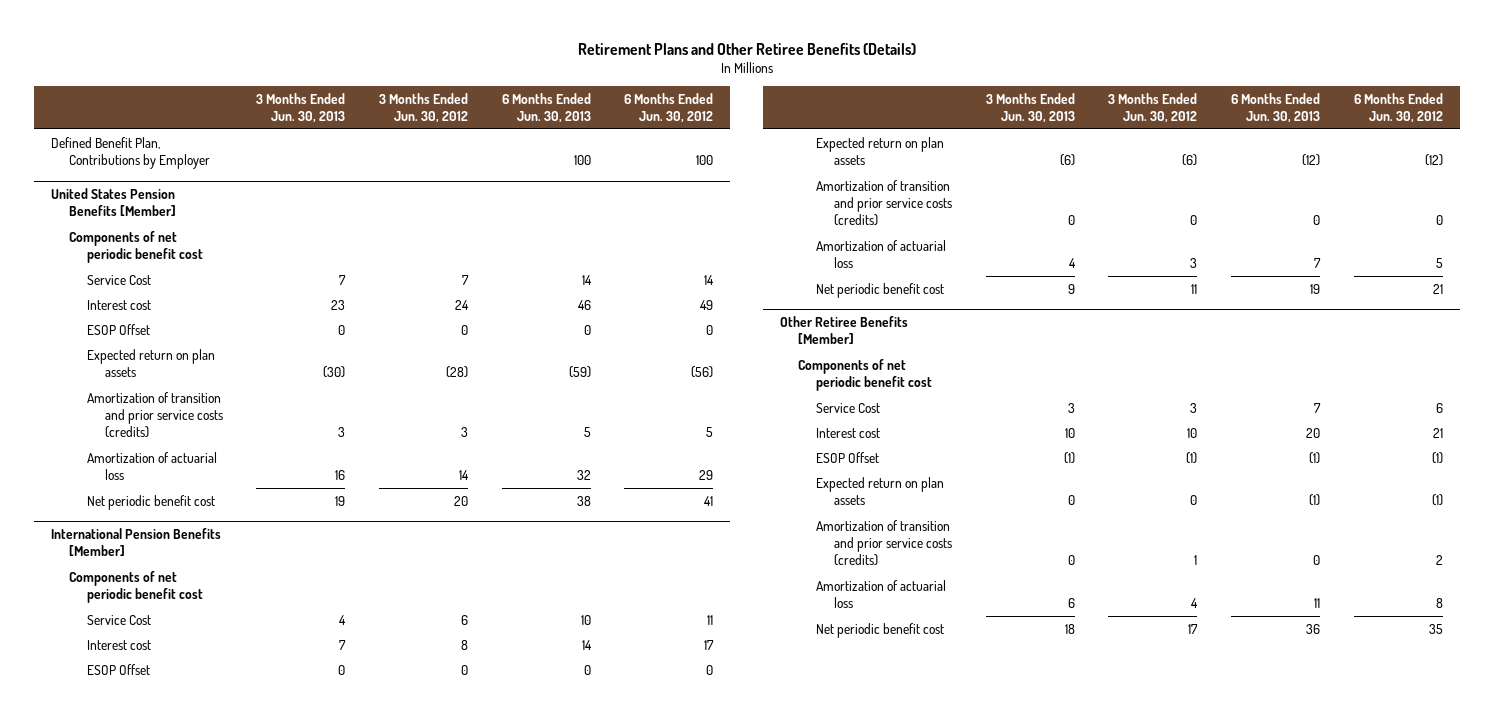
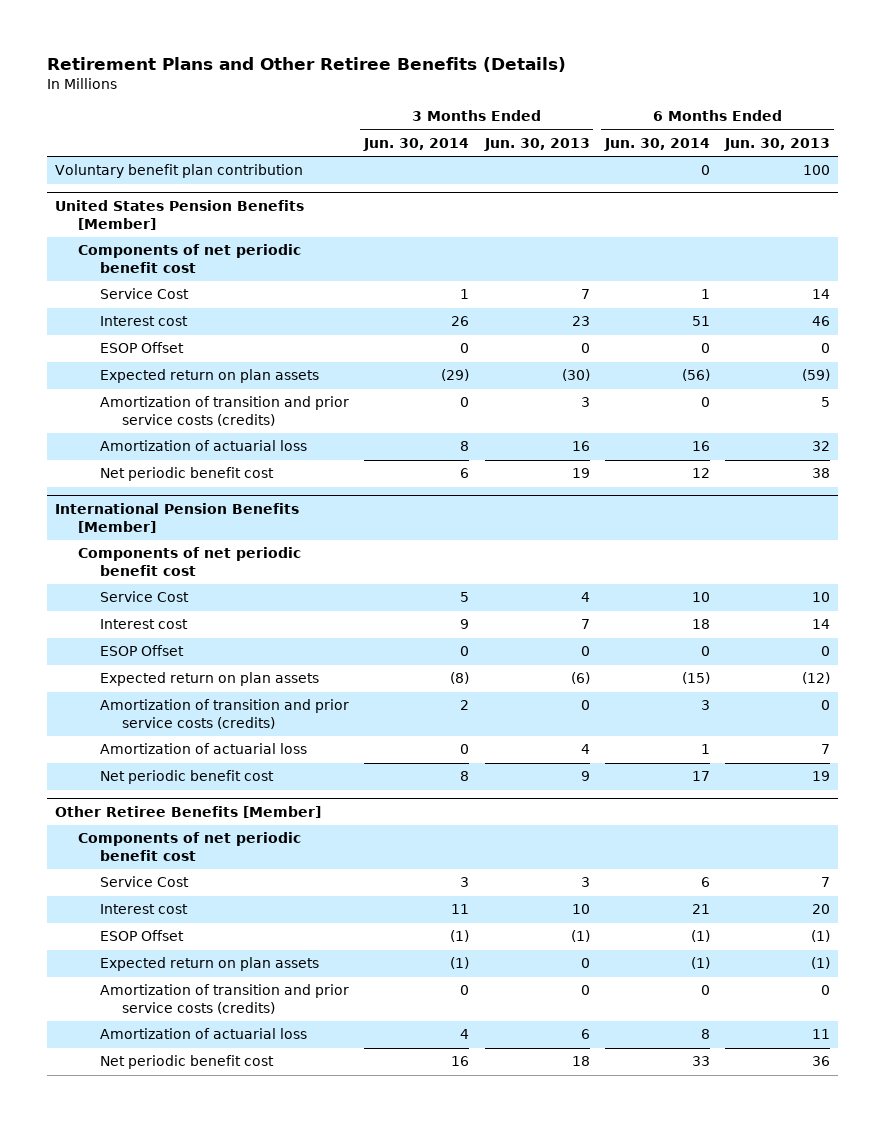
- | 3 Months Ended Jun. 30, 2013 | 3 Months Ended Jun. 30, 2012 | 6 Months Ended Jun. 30, 2013 | 6 Months Ended Jun. 30, 2012
+ | 3 Months Ended Jun. 30, 2014 | 3 Months Ended Jun. 30, 2013 | 6 Months Ended Jun. 30, 2014 | 6 Months Ended Jun. 30, 2013
- Defined Benefit Plan, Contributions by Employer | | | 100 | 100
+ Voluntary benefit plan contribution | | | 0 | 100

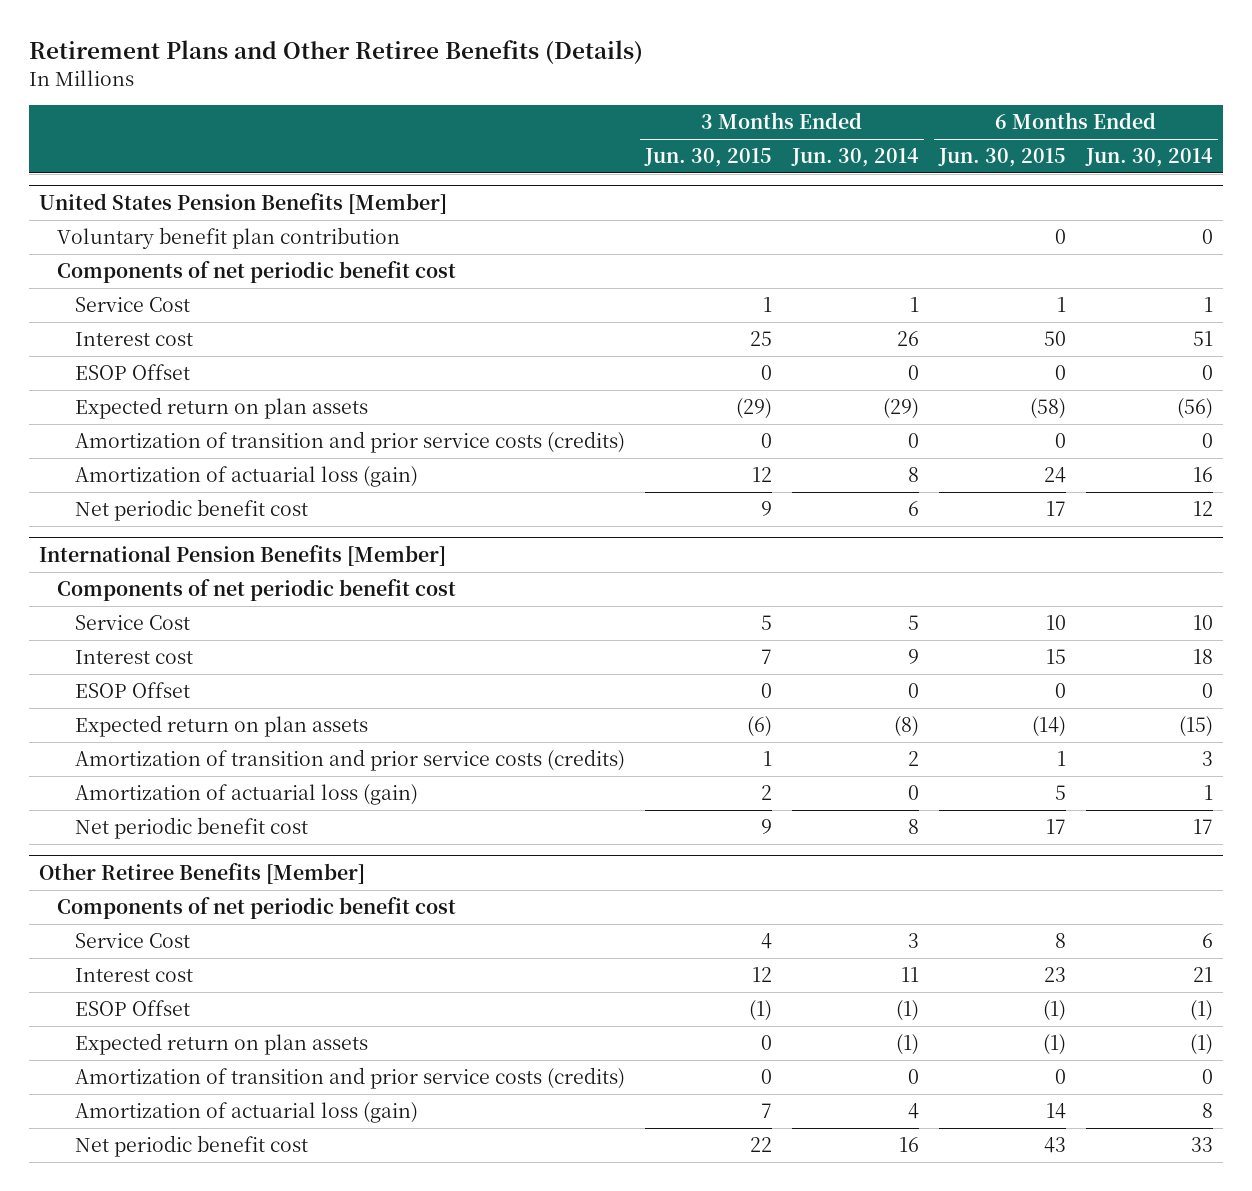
- | 3 Months Ended Jun. 30, 2014 | 3 Months Ended Jun. 30, 2013 | 6 Months Ended Jun. 30, 2014 | 6 Months Ended Jun. 30, 2013
+ | 3 Months Ended Jun. 30, 2015 | 3 Months Ended Jun. 30, 2014 | 6 Months Ended Jun. 30, 2015 | 6 Months Ended Jun. 30, 2014
- Voluntary benefit plan contribution | | | 0 | 100
@ United States Pension Benefits [Member]
+ Voluntary benefit plan contribution | | | 0 | 0
- Amortization of actuarial loss | 8 | 16 | 16 | 32
+ Amortization of actuarial loss (gain) | 12 | 8 | 24 | 16
@ International Pension Benefits [Member]
- Amortization of actuarial loss | 0 | 4 | 1 | 7
+ Amortization of actuarial loss (gain) | 2 | 0 | 5 | 1
@ Other Retiree Benefits [Member]
- Amortization of actuarial loss | 4 | 6 | 8 | 11
+ Amortization of actuarial loss (gain) | 7 | 4 | 14 | 8

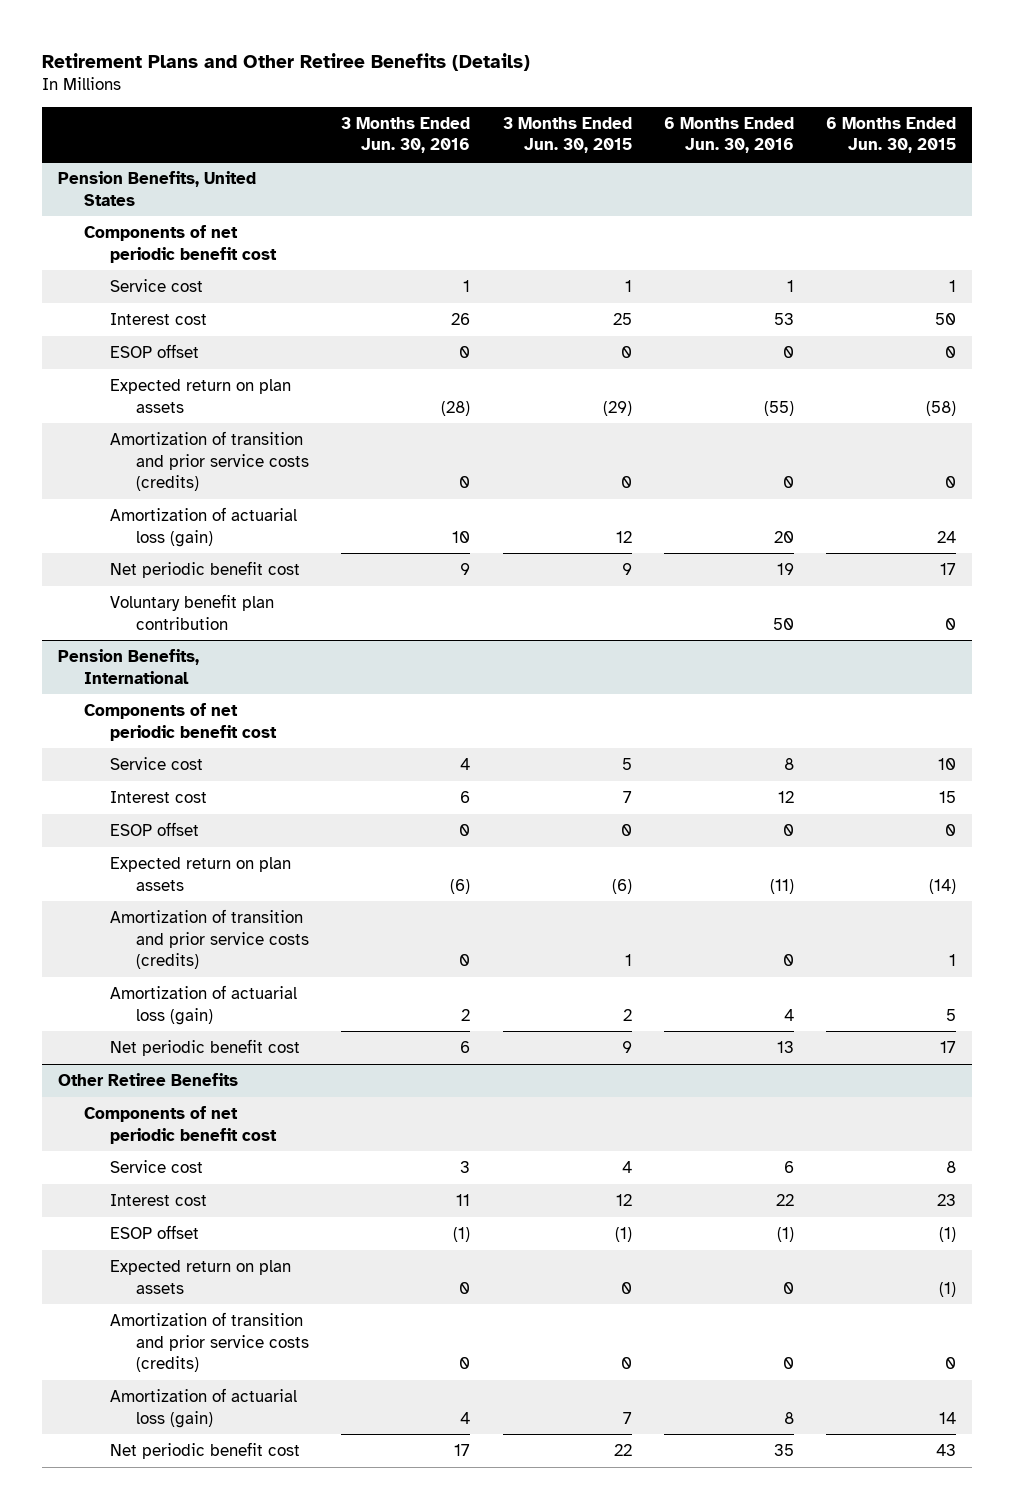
- | 3 Months Ended Jun. 30, 2015 | 3 Months Ended Jun. 30, 2014 | 6 Months Ended Jun. 30, 2015 | 6 Months Ended Jun. 30, 2014
+ | 3 Months Ended Jun. 30, 2016 | 3 Months Ended Jun. 30, 2015 | 6 Months Ended Jun. 30, 2016 | 6 Months Ended Jun. 30, 2015
- United States Pension Benefits [Member]
- Voluntary benefit plan contribution | | | 0 | 0
+ Pension Benefits, United States
- Service Cost | 1 | 1 | 1 | 1
+ Service cost | 1 | 1 | 1 | 1
- ESOP Offset | 0 | 0 | 0 | 0
+ ESOP offset | 0 | 0 | 0 | 0
- International Pension Benefits [Member]
+ Voluntary benefit plan contribution | | | 50 | 0
+ Pension Benefits, International
- Service Cost | 5 | 5 | 10 | 10
+ Service cost | 4 | 5 | 8 | 10
- ESOP Offset | 0 | 0 | 0 | 0
+ ESOP offset | 0 | 0 | 0 | 0
- Other Retiree Benefits [Member]
+ Other Retiree Benefits
- Service Cost | 4 | 3 | 8 | 6
+ Service cost | 3 | 4 | 6 | 8
- ESOP Offset | (1) | (1) | (1) | (1)
+ ESOP offset | (1) | (1) | (1) | (1)

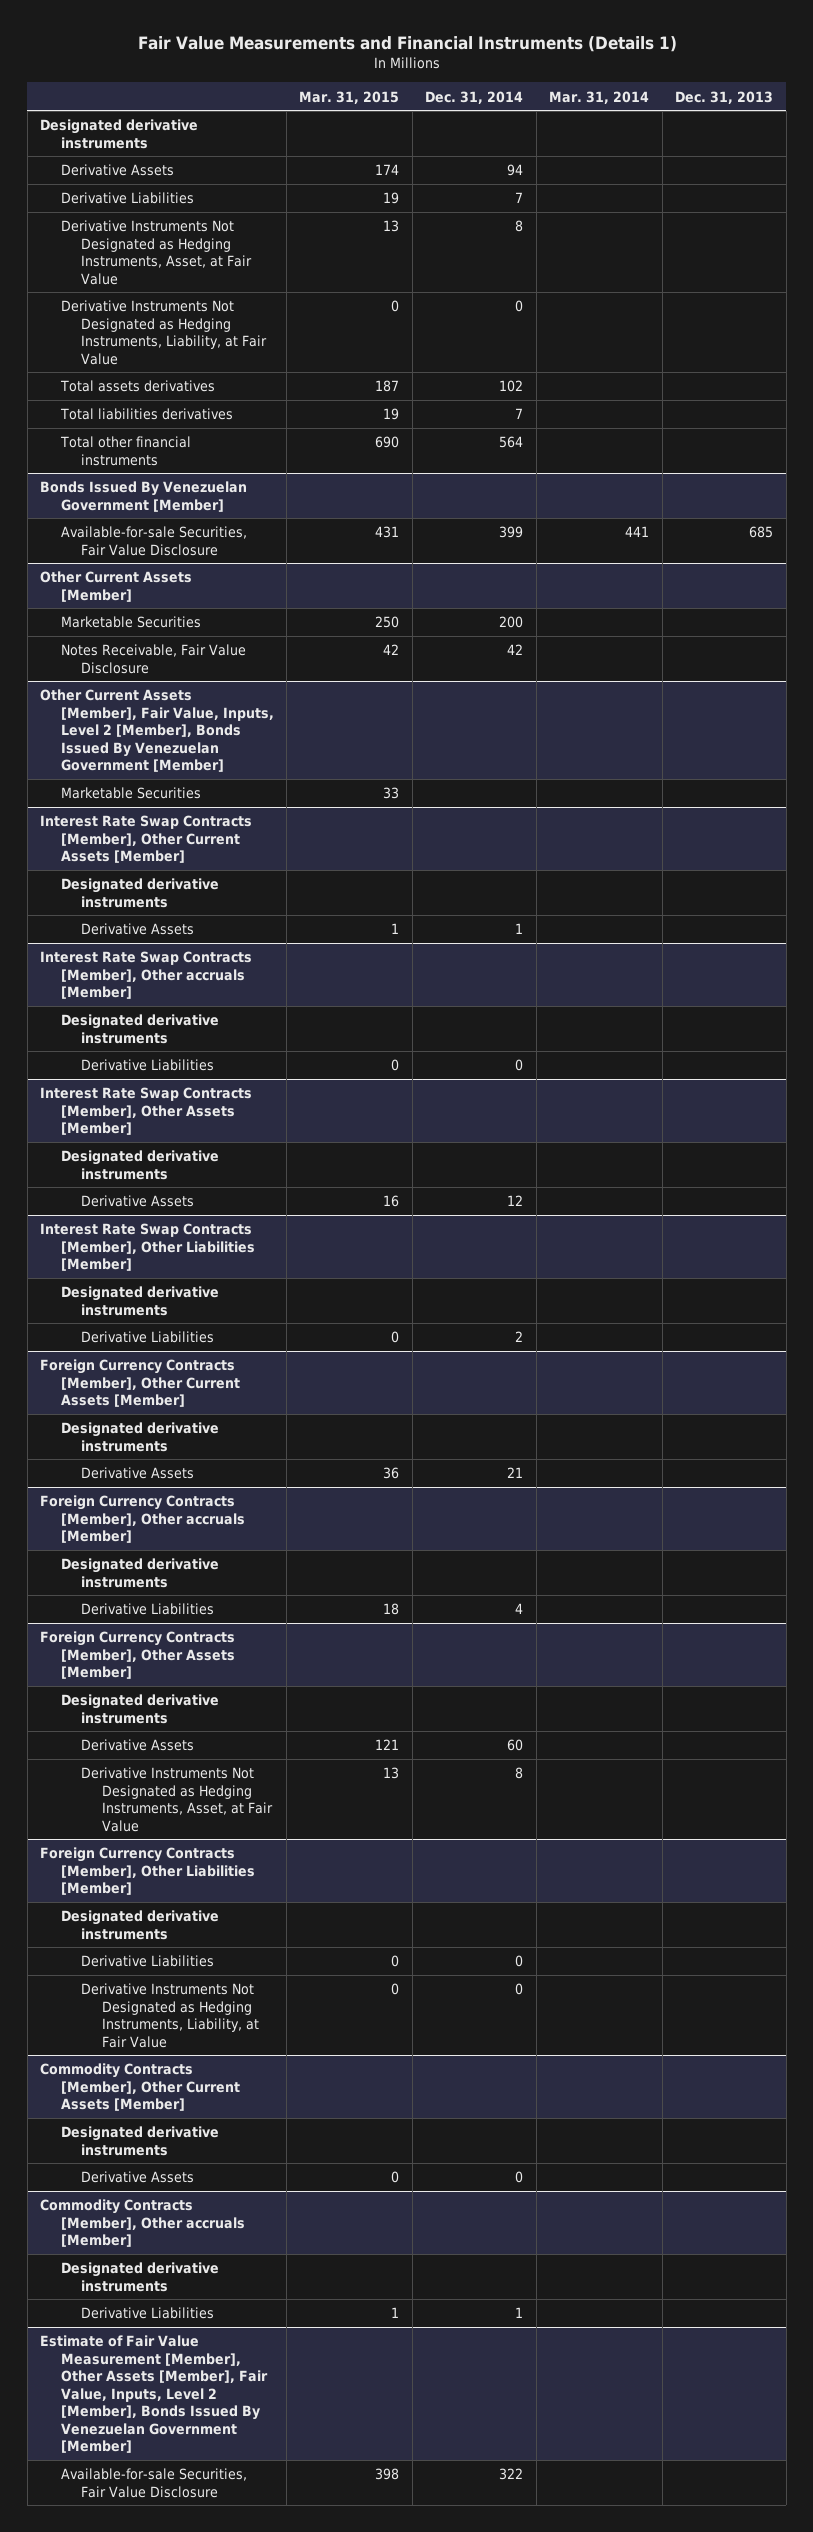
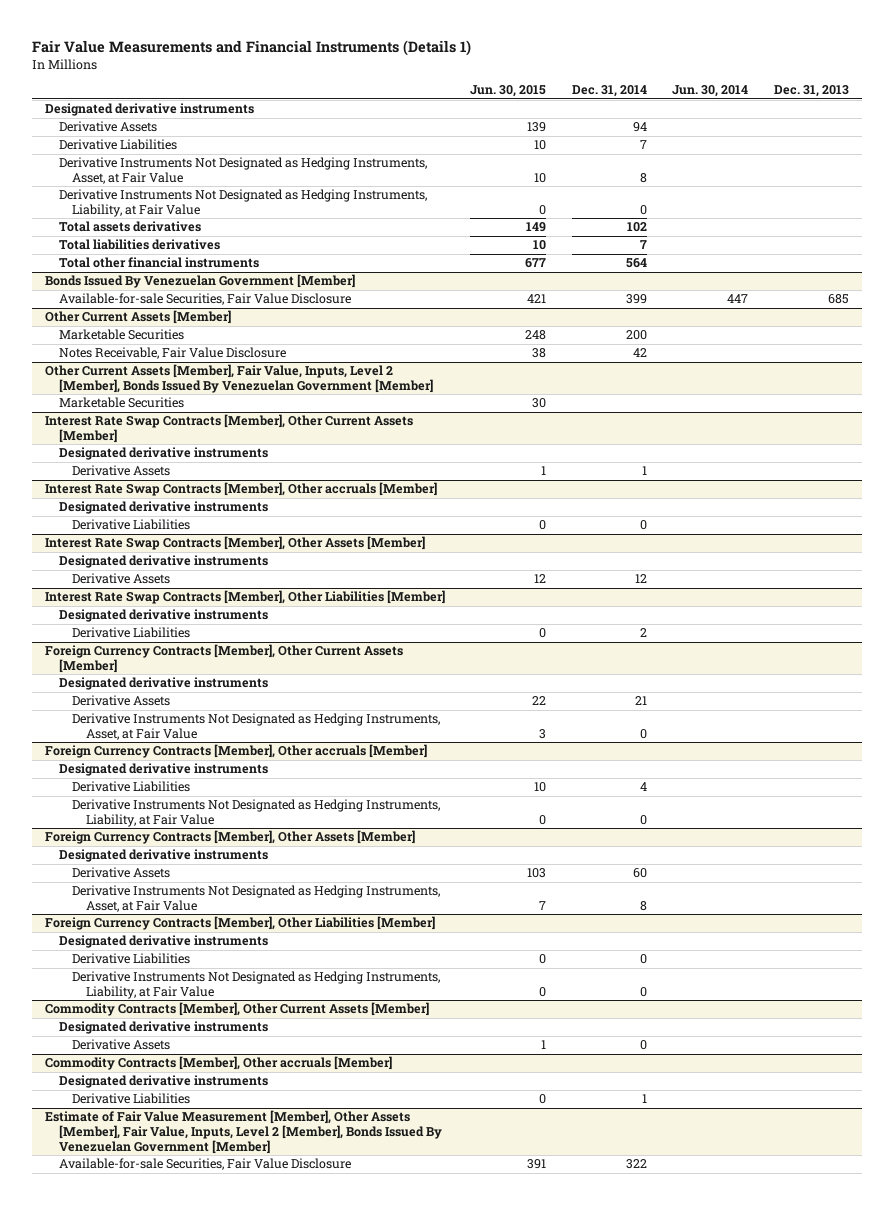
- | Mar. 31, 2015 | Dec. 31, 2014 | Mar. 31, 2014 | Dec. 31, 2013
+ | Jun. 30, 2015 | Dec. 31, 2014 | Jun. 30, 2014 | Dec. 31, 2013
@ Foreign Currency Contracts [Member], Other Current Assets [Member]
+ Derivative Instruments Not Designated as Hedging Instruments, Asset, at Fair Value | 3 | 0 | |
@ Foreign Currency Contracts [Member], Other accruals [Member]
+ Derivative Instruments Not Designated as Hedging Instruments, Liability, at Fair Value | 0 | 0 | |

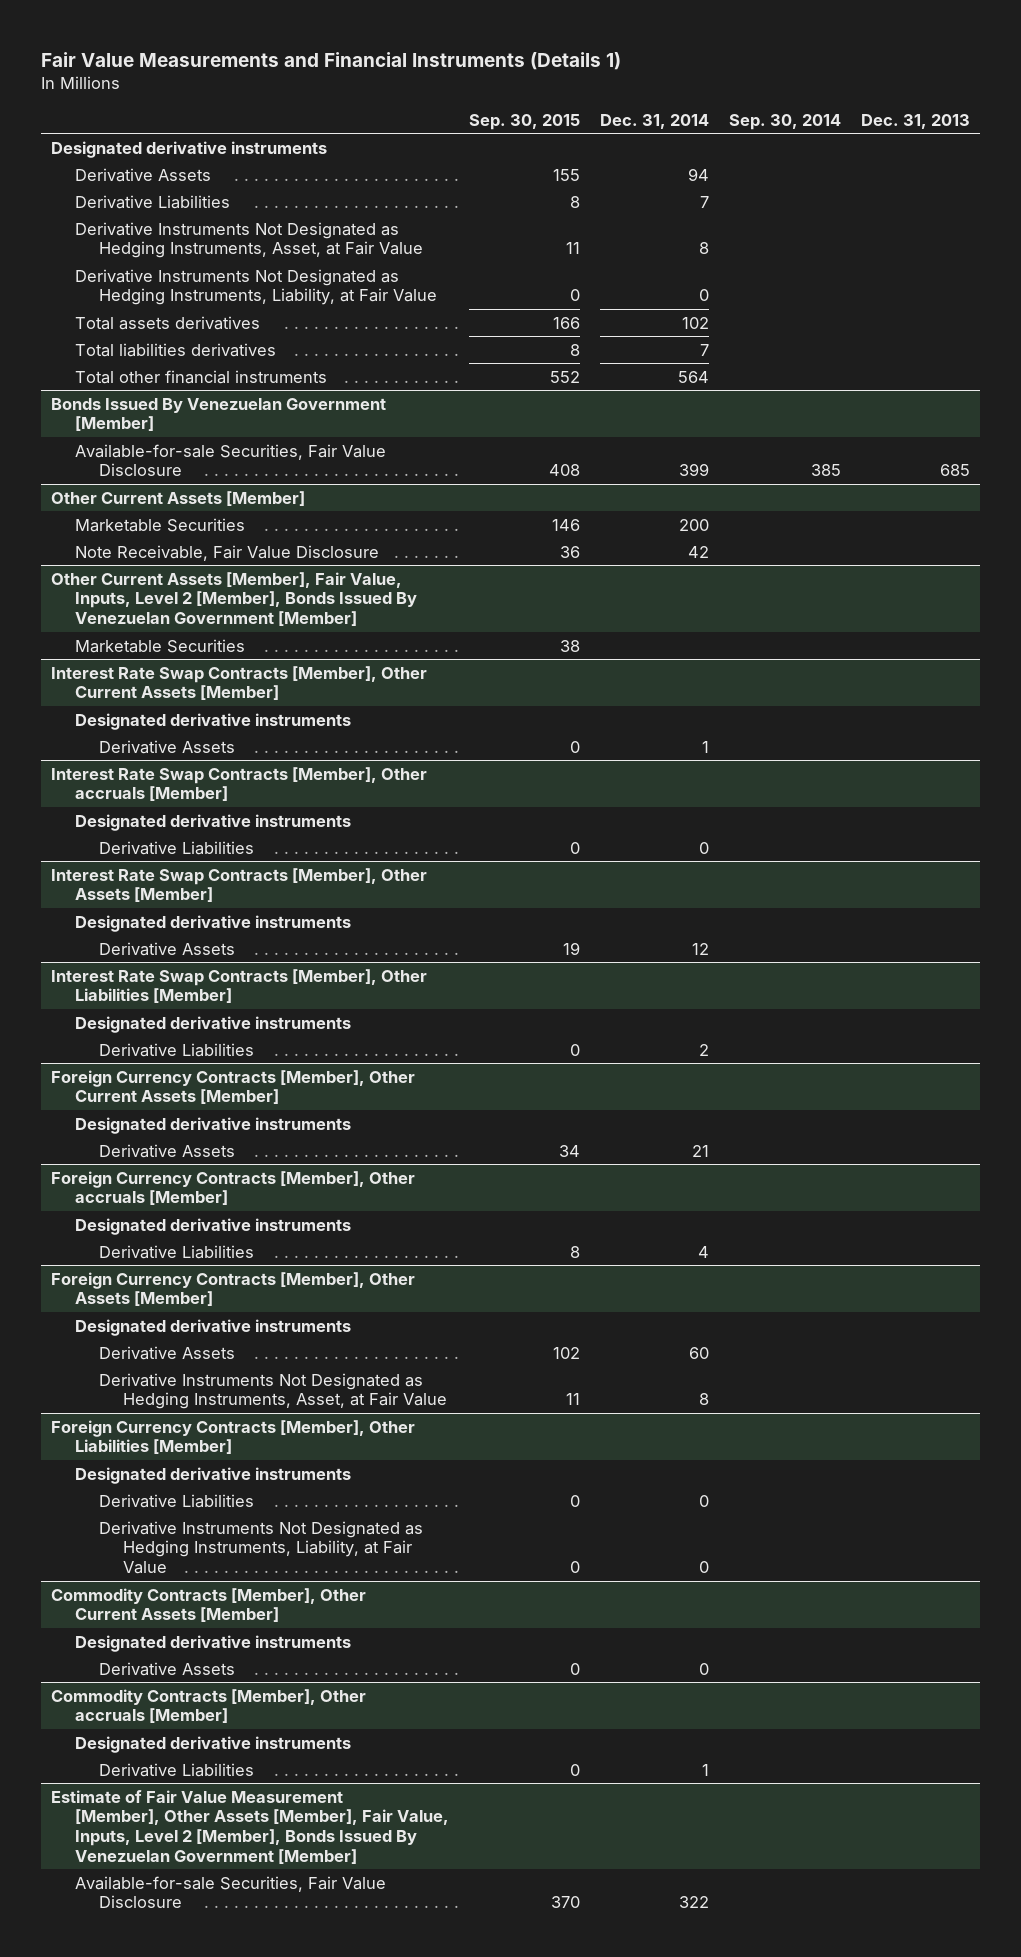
- | Jun. 30, 2015 | Dec. 31, 2014 | Jun. 30, 2014 | Dec. 31, 2013
+ | Sep. 30, 2015 | Dec. 31, 2014 | Sep. 30, 2014 | Dec. 31, 2013
@ Other Current Assets [Member]
- Notes Receivable, Fair Value Disclosure | 38 | 42 | |
+ Note Receivable, Fair Value Disclosure | 36 | 42 | |
@ Foreign Currency Contracts [Member], Other Current Assets [Member]
- Derivative Instruments Not Designated as Hedging Instruments, Asset, at Fair Value | 3 | 0 | |
@ Foreign Currency Contracts [Member], Other accruals [Member]
- Derivative Instruments Not Designated as Hedging Instruments, Liability, at Fair Value | 0 | 0 | |

